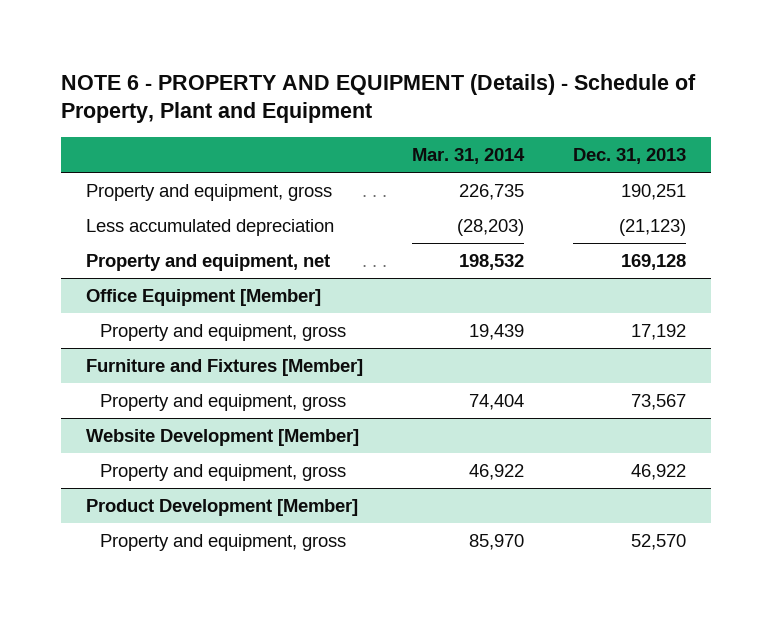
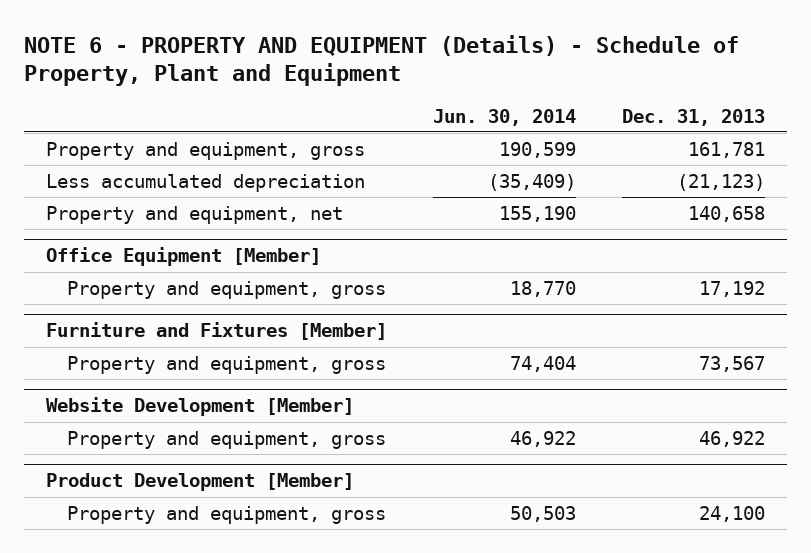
- | Mar. 31, 2014 | Dec. 31, 2013
+ | Jun. 30, 2014 | Dec. 31, 2013
- Property and equipment, gross | 226,735 | 190,251
+ Property and equipment, gross | 190,599 | 161,781
- Property and equipment, net | 198,532 | 169,128
+ Property and equipment, net | 155,190 | 140,658
@ Product Development [Member]
- Property and equipment, gross | 85,970 | 52,570
+ Property and equipment, gross | 50,503 | 24,100

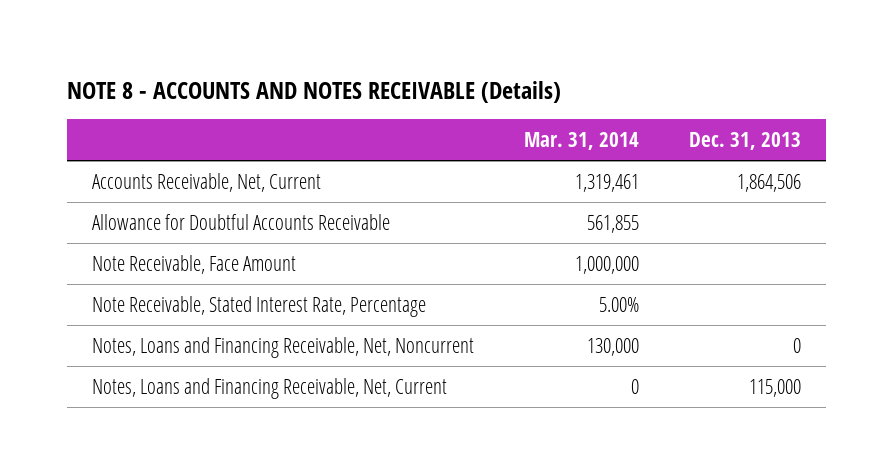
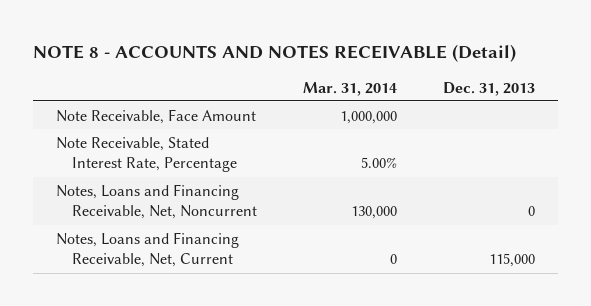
- NOTE 8 - ACCOUNTS AND NOTES RECEIVABLE (Details)
+ NOTE 8 - ACCOUNTS AND NOTES RECEIVABLE (Detail)
- Accounts Receivable, Net, Current | 1,319,461 | 1,864,506
- Allowance for Doubtful Accounts Receivable | 561,855 |

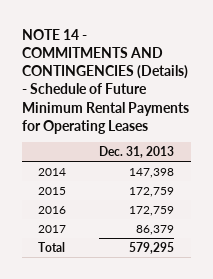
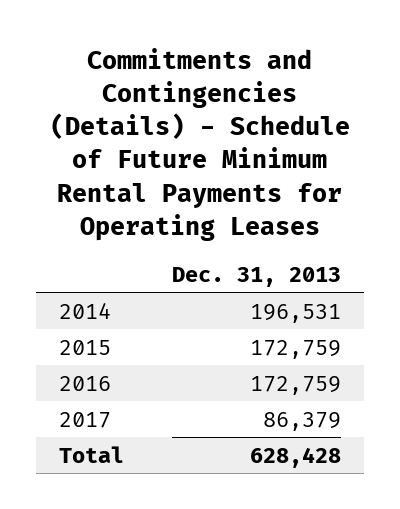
- NOTE 14 - COMMITMENTS AND CONTINGENCIES (Details) - Schedule of Future Minimum Rental Payments for Operating Leases
+ Commitments and Contingencies (Details) - Schedule of Future Minimum Rental Payments for Operating Leases
- 2014 | 147,398
+ 2014 | 196,531
- Total | 579,295
+ Total | 628,428

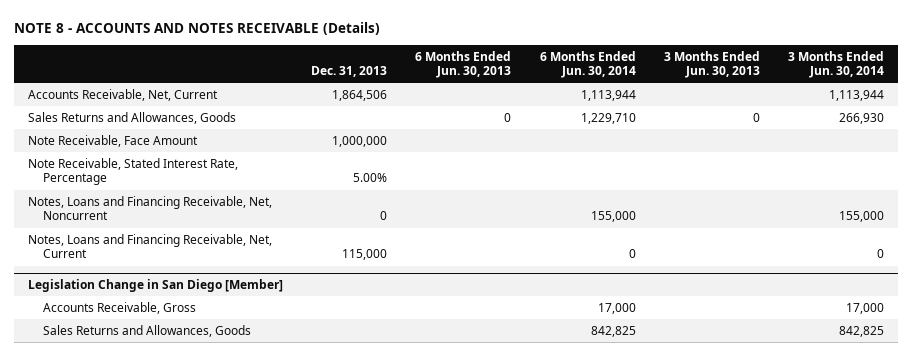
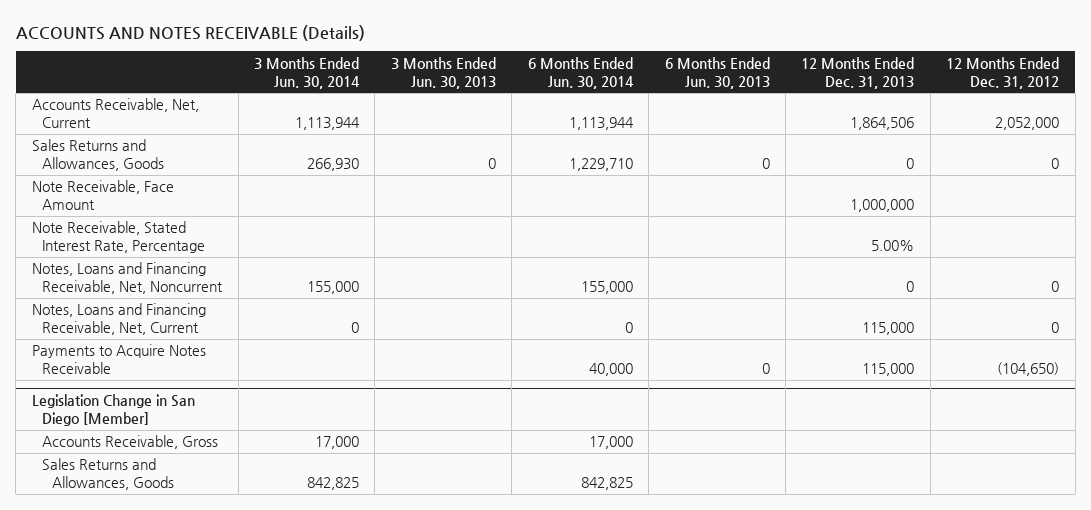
- NOTE 8 - ACCOUNTS AND NOTES RECEIVABLE (Details)
+ ACCOUNTS AND NOTES RECEIVABLE (Details)
- | Dec. 31, 2013 | 6 Months Ended Jun. 30, 2013 | 6 Months Ended Jun. 30, 2014 | 3 Months Ended Jun. 30, 2013 | 3 Months Ended Jun. 30, 2014
+ | 3 Months Ended Jun. 30, 2014 | 3 Months Ended Jun. 30, 2013 | 6 Months Ended Jun. 30, 2014 | 6 Months Ended Jun. 30, 2013 | 12 Months Ended Dec. 31, 2013 | 12 Months Ended Dec. 31, 2012
+ Payments to Acquire Notes Receivable | | | 40,000 | 0 | 115,000 | (104,650)

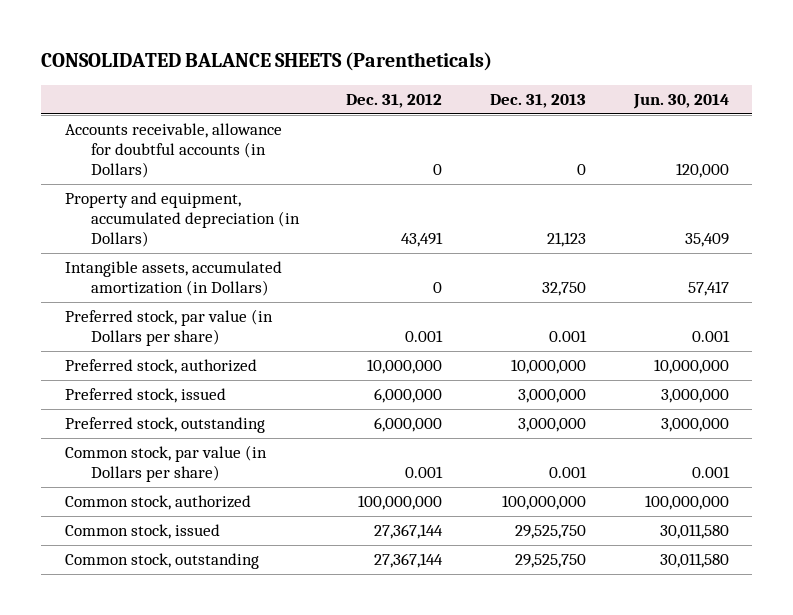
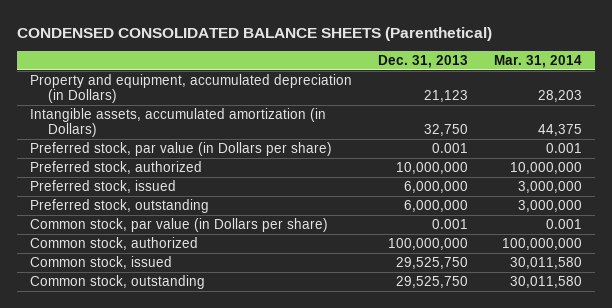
- CONSOLIDATED BALANCE SHEETS (Parentheticals)
+ CONDENSED CONSOLIDATED BALANCE SHEETS (Parenthetical)
- | Dec. 31, 2012 | Dec. 31, 2013 | Jun. 30, 2014
+ | Dec. 31, 2013 | Mar. 31, 2014
- Accounts receivable, allowance for doubtful accounts (in Dollars) | 0 | 0 | 120,000
- Preferred stock, issued | 6,000,000 | 3,000,000 | 3,000,000
- Preferred stock, outstanding | 6,000,000 | 3,000,000 | 3,000,000
+ Preferred stock, issued | 6,000,000 | 3,000,000
+ Preferred stock, outstanding | 6,000,000 | 3,000,000

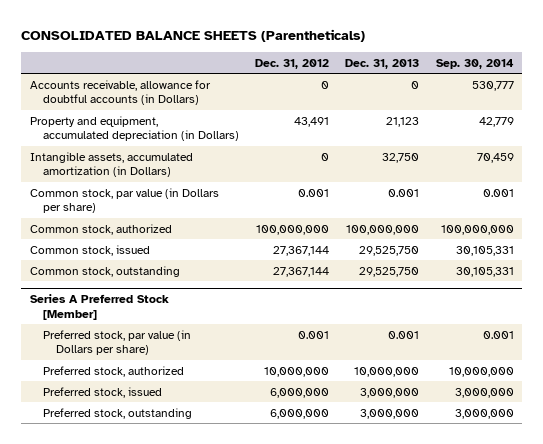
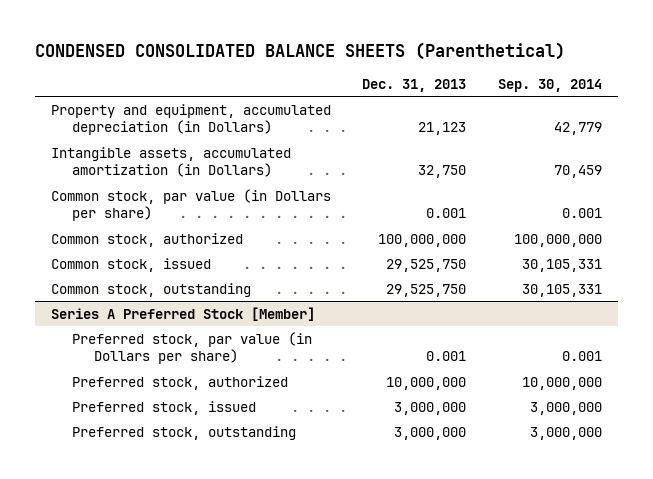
- CONSOLIDATED BALANCE SHEETS (Parentheticals)
+ CONDENSED CONSOLIDATED BALANCE SHEETS (Parenthetical)
- | Dec. 31, 2012 | Dec. 31, 2013 | Sep. 30, 2014
+ | Dec. 31, 2013 | Sep. 30, 2014
- Accounts receivable, allowance for doubtful accounts (in Dollars) | 0 | 0 | 530,777

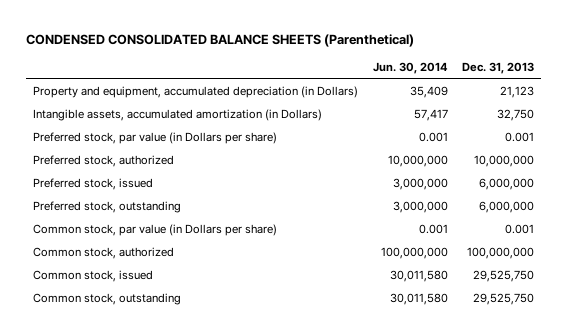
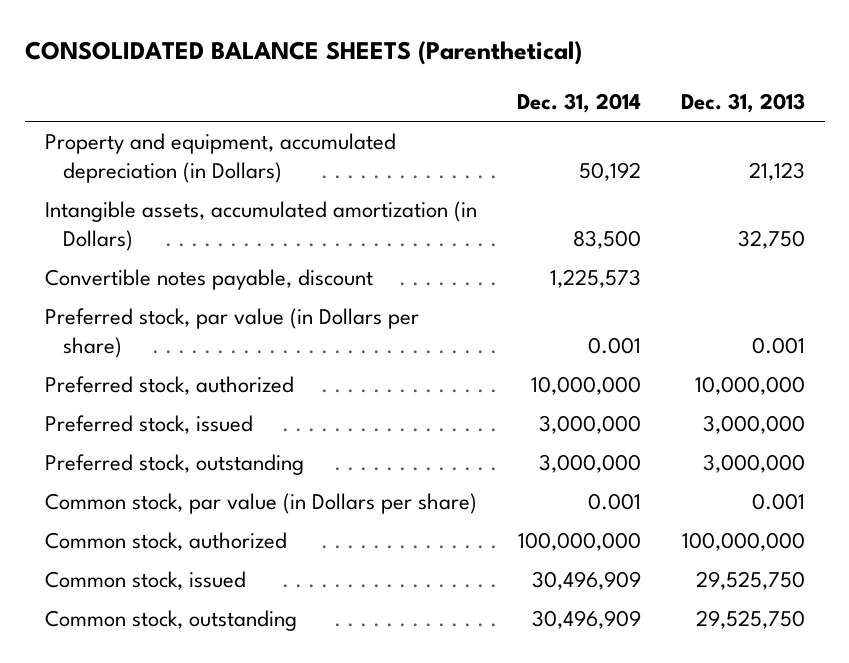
- CONDENSED CONSOLIDATED BALANCE SHEETS (Parenthetical)
+ CONSOLIDATED BALANCE SHEETS (Parenthetical)
- | Jun. 30, 2014 | Dec. 31, 2013
+ | Dec. 31, 2014 | Dec. 31, 2013
+ Convertible notes payable, discount | 1,225,573 |
- Preferred stock, issued | 3,000,000 | 6,000,000
- Preferred stock, outstanding | 3,000,000 | 6,000,000
+ Preferred stock, issued | 3,000,000 | 3,000,000
+ Preferred stock, outstanding | 3,000,000 | 3,000,000

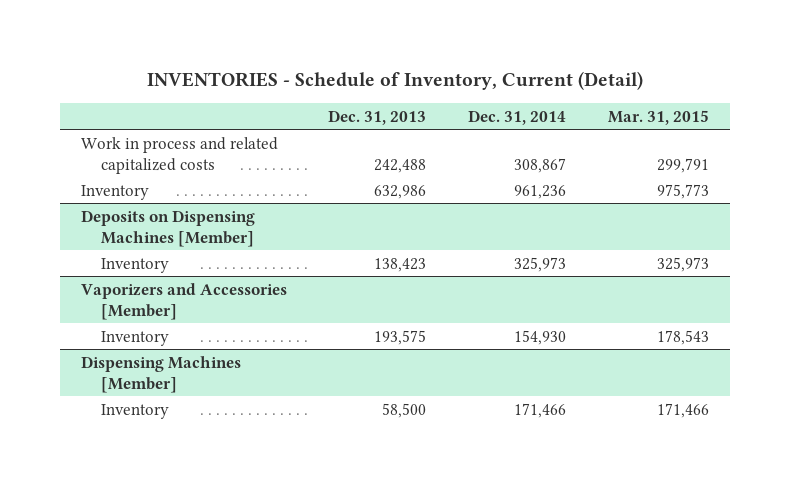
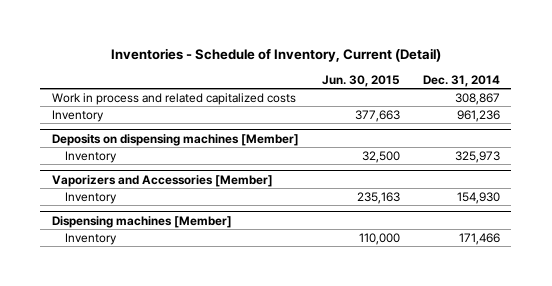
- INVENTORIES - Schedule of Inventory, Current (Detail)
+ Inventories - Schedule of Inventory, Current (Detail)
- | Dec. 31, 2013 | Dec. 31, 2014 | Mar. 31, 2015
+ | Jun. 30, 2015 | Dec. 31, 2014
- Deposits on Dispensing Machines [Member]
+ Deposits on dispensing machines [Member]
- Dispensing Machines [Member]
+ Dispensing machines [Member]

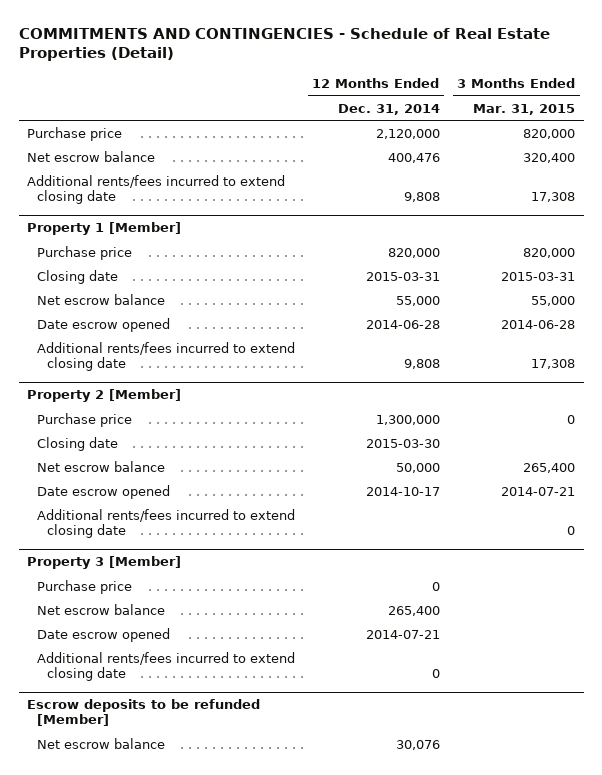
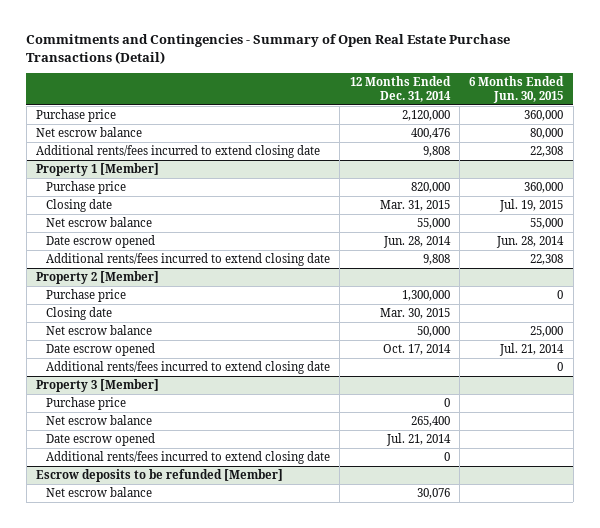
- COMMITMENTS AND CONTINGENCIES - Schedule of Real Estate Properties (Detail)
+ Commitments and Contingencies - Summary of Open Real Estate Purchase Transactions (Detail)
- | 12 Months Ended Dec. 31, 2014 | 3 Months Ended Mar. 31, 2015
+ | 12 Months Ended Dec. 31, 2014 | 6 Months Ended Jun. 30, 2015
@ Property 1 [Member]
- Closing date | 2015-03-31 | 2015-03-31
+ Closing date | Mar. 31, 2015 | Jul. 19, 2015
- Date escrow opened | 2014-06-28 | 2014-06-28
+ Date escrow opened | Jun. 28, 2014 | Jun. 28, 2014
@ Property 2 [Member]
- Closing date | 2015-03-30 |
+ Closing date | Mar. 30, 2015 |
- Date escrow opened | 2014-10-17 | 2014-07-21
+ Date escrow opened | Oct. 17, 2014 | Jul. 21, 2014
@ Property 3 [Member]
- Date escrow opened | 2014-07-21 |
+ Date escrow opened | Jul. 21, 2014 |

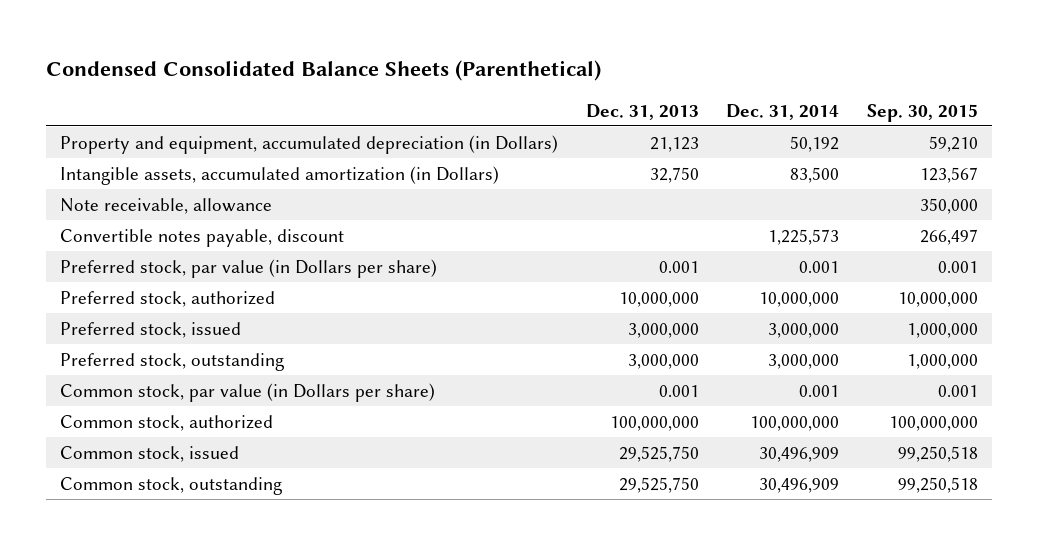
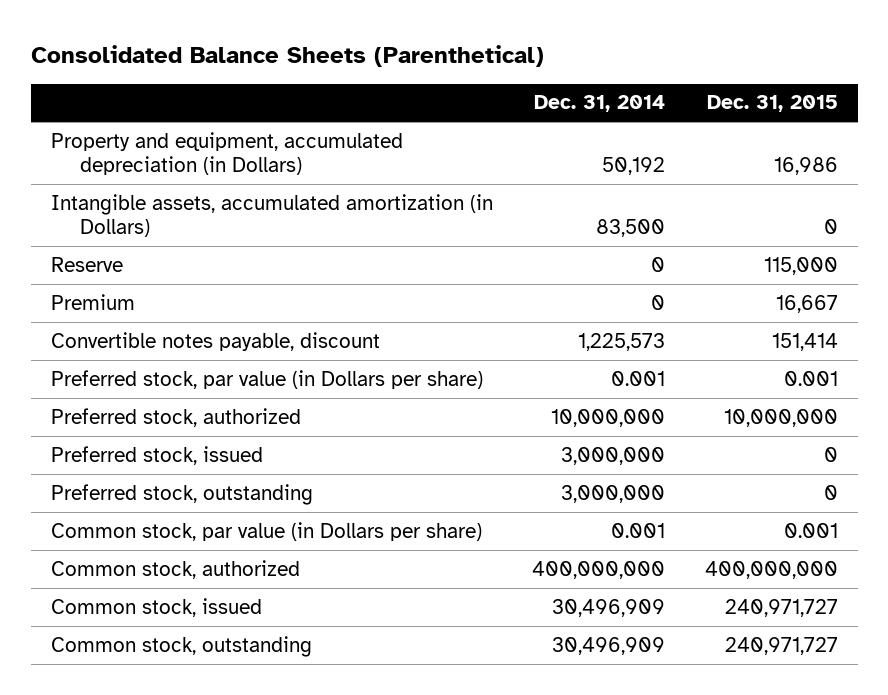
- Condensed Consolidated Balance Sheets (Parenthetical)
+ Consolidated Balance Sheets (Parenthetical)
- | Dec. 31, 2013 | Dec. 31, 2014 | Sep. 30, 2015
+ | Dec. 31, 2014 | Dec. 31, 2015
- Note receivable, allowance | | | 350,000
+ Reserve | 0 | 115,000
+ Premium | 0 | 16,667
- Common stock, authorized | 100,000,000 | 100,000,000 | 100,000,000
+ Common stock, authorized | 400,000,000 | 400,000,000

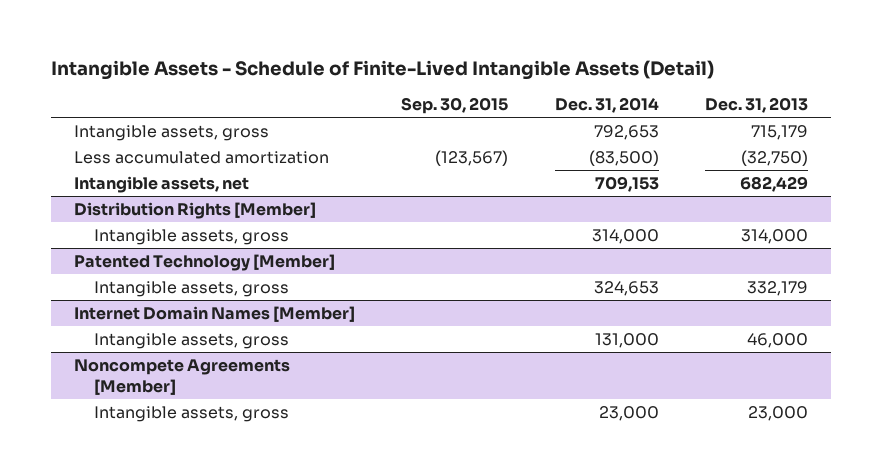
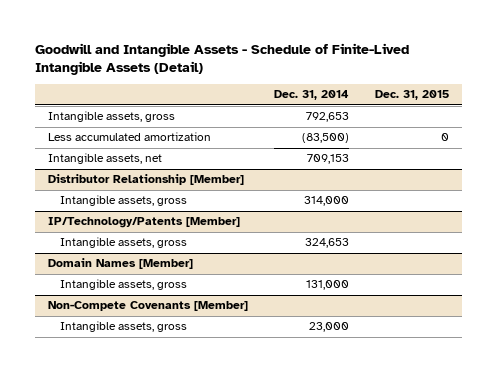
- Intangible Assets - Schedule of Finite-Lived Intangible Assets (Detail)
+ Goodwill and Intangible Assets - Schedule of Finite-Lived Intangible Assets (Detail)
- | Sep. 30, 2015 | Dec. 31, 2014 | Dec. 31, 2013
+ | Dec. 31, 2014 | Dec. 31, 2015
- Distribution Rights [Member]
+ Distributor Relationship [Member]
- Patented Technology [Member]
+ IP/Technology/Patents [Member]
- Internet Domain Names [Member]
+ Domain Names [Member]
- Noncompete Agreements [Member]
+ Non-Compete Covenants [Member]

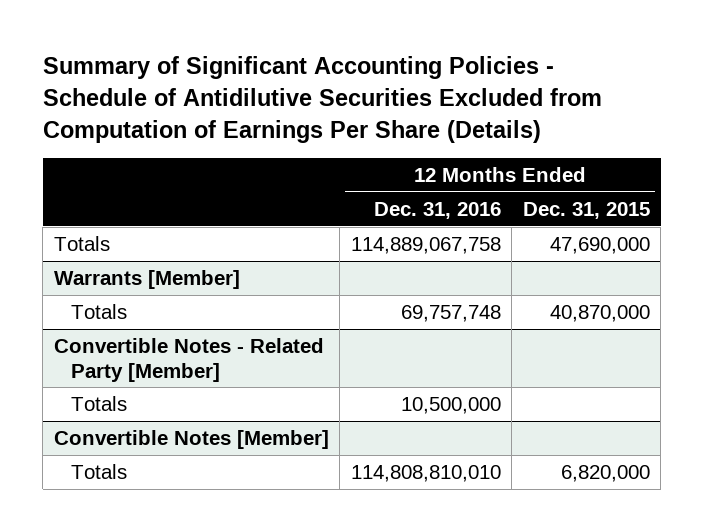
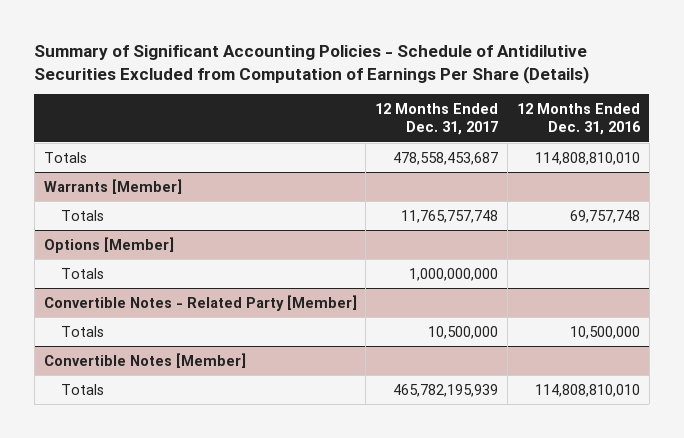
- | 12 Months Ended Dec. 31, 2016 | 12 Months Ended Dec. 31, 2015
+ | 12 Months Ended Dec. 31, 2017 | 12 Months Ended Dec. 31, 2016
- Totals | 114,889,067,758 | 47,690,000
+ Totals | 478,558,453,687 | 114,808,810,010
+ Options [Member]
+ Totals | 1,000,000,000 |

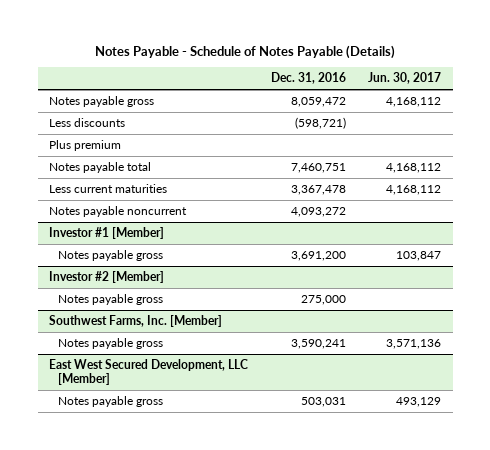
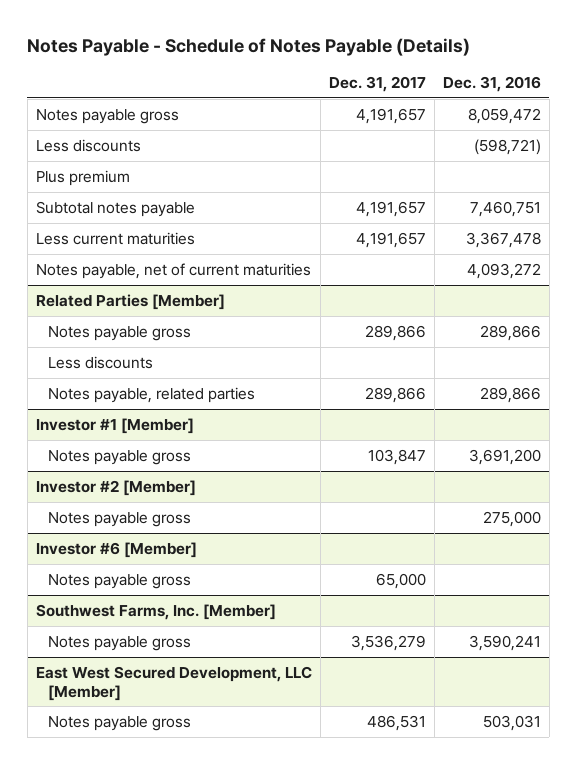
- | Dec. 31, 2016 | Jun. 30, 2017
+ | Dec. 31, 2017 | Dec. 31, 2016
- Notes payable total | 7,460,751 | 4,168,112
+ Subtotal notes payable | 4,191,657 | 7,460,751
- Notes payable noncurrent | 4,093,272 |
+ Notes payable, net of current maturities | | 4,093,272
+ Related Parties [Member]
+ Notes payable gross | 289,866 | 289,866
+ Less discounts
+ Notes payable, related parties | 289,866 | 289,866
+ Investor #6 [Member]
+ Notes payable gross | 65,000 |

